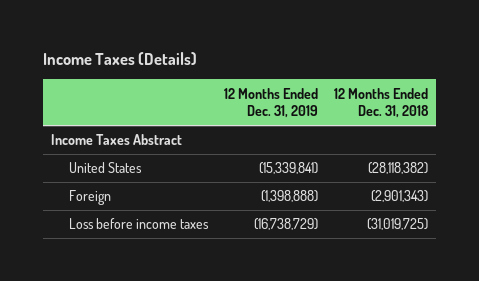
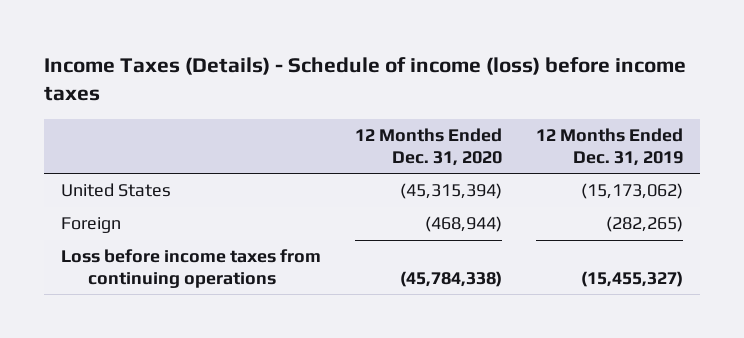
- Income Taxes (Details)
+ Income Taxes (Details) - Schedule of income (loss) before income taxes
- | 12 Months Ended Dec. 31, 2019 | 12 Months Ended Dec. 31, 2018
+ | 12 Months Ended Dec. 31, 2020 | 12 Months Ended Dec. 31, 2019
- Income Taxes Abstract
- United States | (15,339,841) | (28,118,382)
- Foreign | (1,398,888) | (2,901,343)
- Loss before income taxes | (16,738,729) | (31,019,725)
+ United States | (45,315,394) | (15,173,062)
+ Foreign | (468,944) | (282,265)
+ Loss before income taxes from continuing operations | (45,784,338) | (15,455,327)

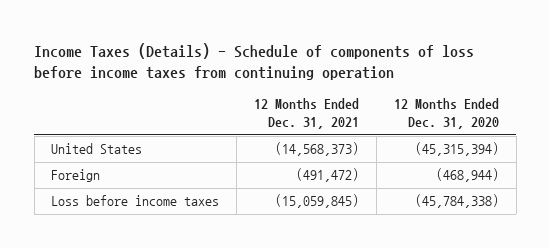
- Income Taxes (Details) - Schedule of income (loss) before income taxes
+ Income Taxes (Details) - Schedule of components of loss before income taxes from continuing operation
- | 12 Months Ended Dec. 31, 2020 | 12 Months Ended Dec. 31, 2019
+ | 12 Months Ended Dec. 31, 2021 | 12 Months Ended Dec. 31, 2020
- Loss before income taxes from continuing operations | (45,784,338) | (15,455,327)
+ Loss before income taxes | (15,059,845) | (45,784,338)

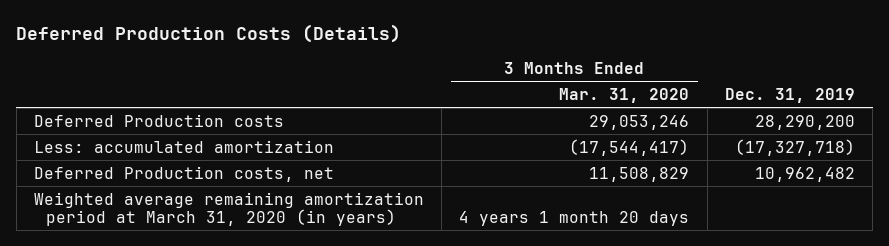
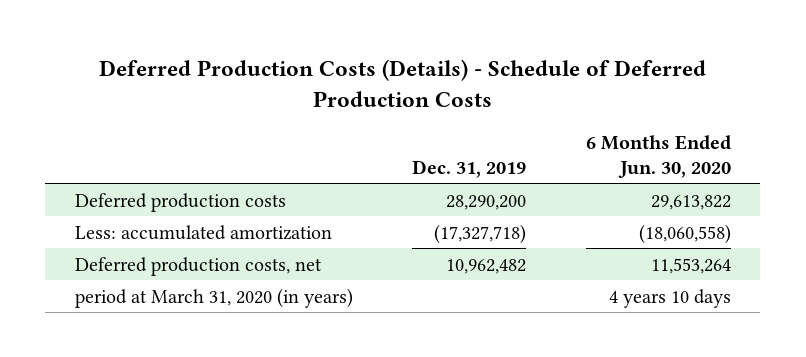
- Deferred Production Costs (Details)
+ Deferred Production Costs (Details) - Schedule of Deferred Production Costs
- | 3 Months Ended Mar. 31, 2020 | Dec. 31, 2019
+ | Dec. 31, 2019 | 6 Months Ended Jun. 30, 2020
- Deferred Production costs | 29,053,246 | 28,290,200
+ Deferred production costs | 28,290,200 | 29,613,822
- Deferred Production costs, net | 11,508,829 | 10,962,482
- Weighted average remaining amortization period at March 31, 2020 (in years) | 4 years 1 month 20 days |
+ Deferred production costs, net | 10,962,482 | 11,553,264
+ period at March 31, 2020 (in years) | | 4 years 10 days

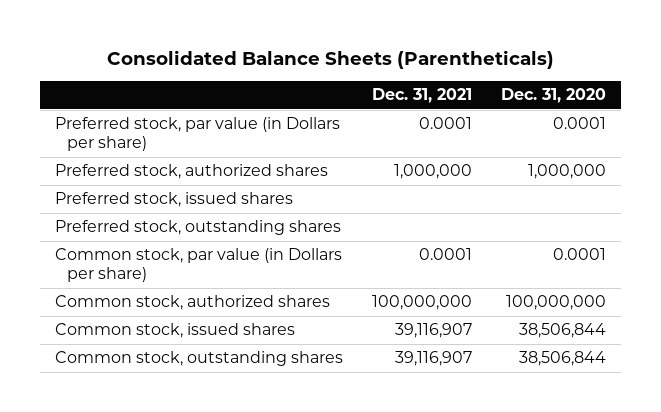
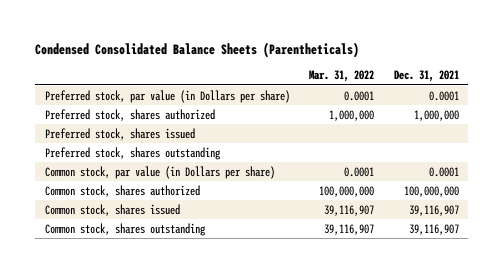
- Consolidated Balance Sheets (Parentheticals)
+ Condensed Consolidated Balance Sheets (Parentheticals)
- | Dec. 31, 2021 | Dec. 31, 2020
+ | Mar. 31, 2022 | Dec. 31, 2021
- Preferred stock, authorized shares | 1,000,000 | 1,000,000
- Preferred stock, issued shares
- Preferred stock, outstanding shares
+ Preferred stock, shares authorized | 1,000,000 | 1,000,000
+ Preferred stock, shares issued
+ Preferred stock, shares outstanding
- Common stock, authorized shares | 100,000,000 | 100,000,000
- Common stock, issued shares | 39,116,907 | 38,506,844
- Common stock, outstanding shares | 39,116,907 | 38,506,844
+ Common stock, shares authorized | 100,000,000 | 100,000,000
+ Common stock, shares issued | 39,116,907 | 39,116,907
+ Common stock, shares outstanding | 39,116,907 | 39,116,907

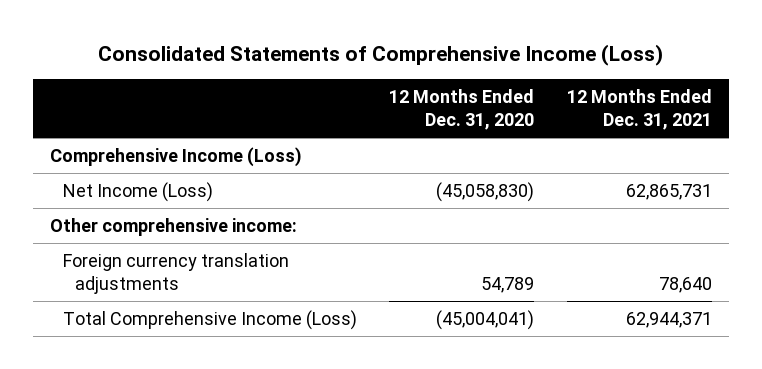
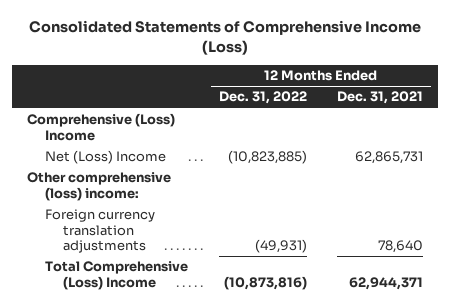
- | 12 Months Ended Dec. 31, 2020 | 12 Months Ended Dec. 31, 2021
+ | 12 Months Ended Dec. 31, 2022 | 12 Months Ended Dec. 31, 2021
- Comprehensive Income (Loss)
- Net Income (Loss) | (45,058,830) | 62,865,731
- Other comprehensive income:
+ Comprehensive (Loss) Income
+ Net (Loss) Income | (10,823,885) | 62,865,731
+ Other comprehensive (loss) income:
- Total Comprehensive Income (Loss) | (45,004,041) | 62,944,371
+ Total Comprehensive (Loss) Income | (10,873,816) | 62,944,371

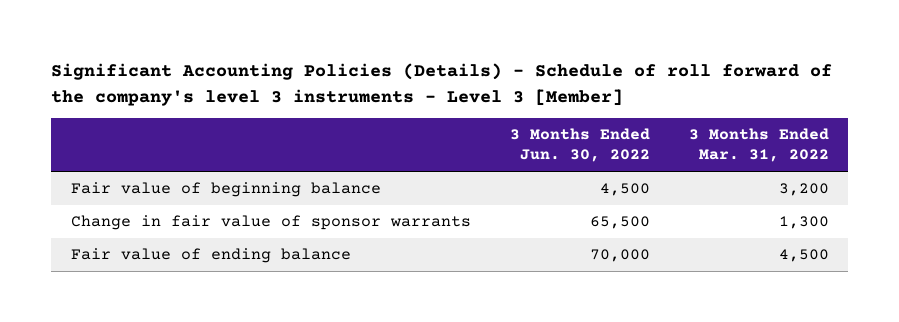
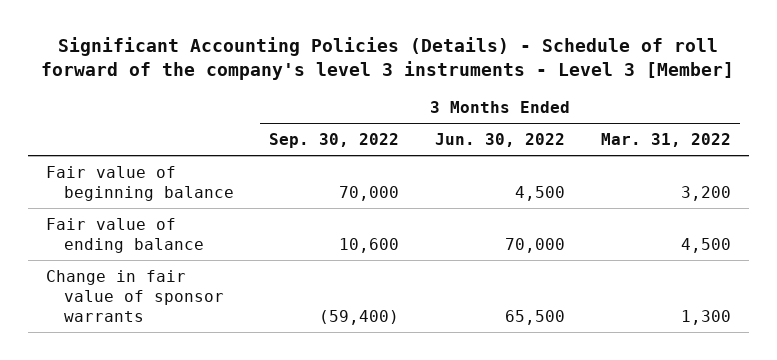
- | 3 Months Ended Jun. 30, 2022 | 3 Months Ended Mar. 31, 2022
+ | 3 Months Ended Sep. 30, 2022 | 3 Months Ended Jun. 30, 2022 | 3 Months Ended Mar. 31, 2022
moved down: Change in fair value of sponsor warrants | (59,400) | 65,500 | 1,300

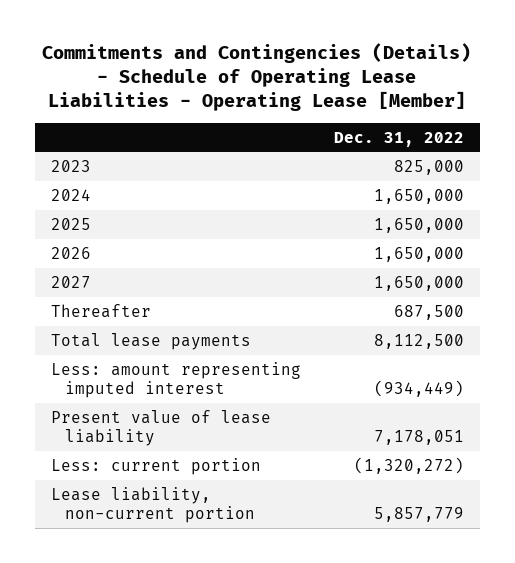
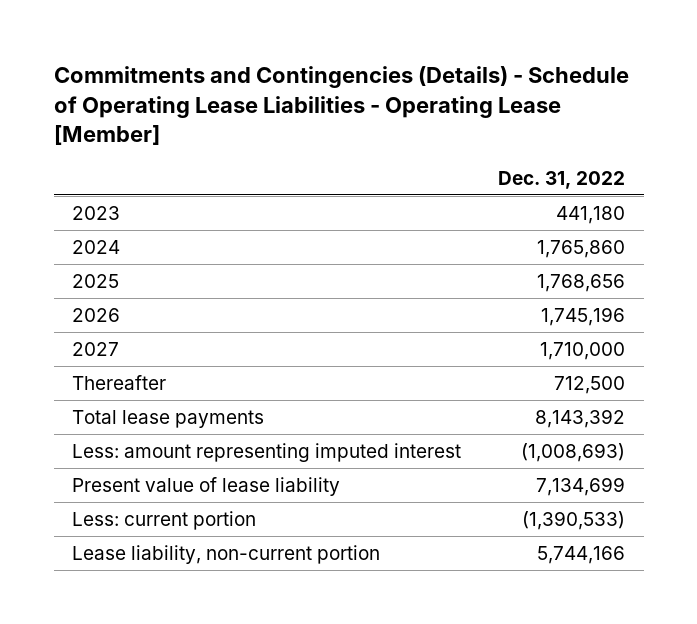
- 2023 | 825,000
- 2024 | 1,650,000
- 2025 | 1,650,000
- 2026 | 1,650,000
- 2027 | 1,650,000
- Thereafter | 687,500
- Total lease payments | 8,112,500
- Less: amount representing imputed interest | (934,449)
- Present value of lease liability | 7,178,051
- Less: current portion | (1,320,272)
- Lease liability, non-current portion | 5,857,779
+ 2023 | 441,180
+ 2024 | 1,765,860
+ 2025 | 1,768,656
+ 2026 | 1,745,196
+ 2027 | 1,710,000
+ Thereafter | 712,500
+ Total lease payments | 8,143,392
+ Less: amount representing imputed interest | (1,008,693)
+ Present value of lease liability | 7,134,699
+ Less: current portion | (1,390,533)
+ Lease liability, non-current portion | 5,744,166

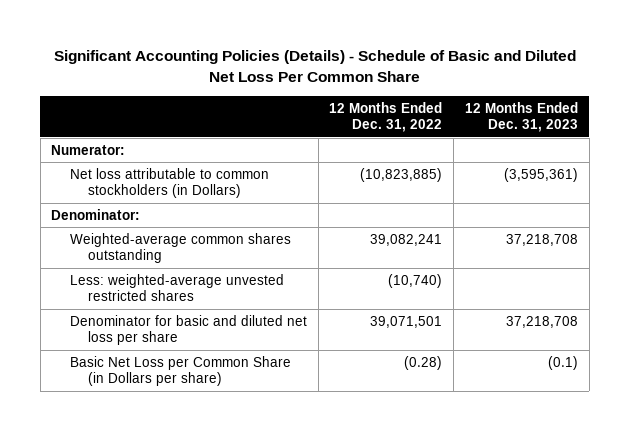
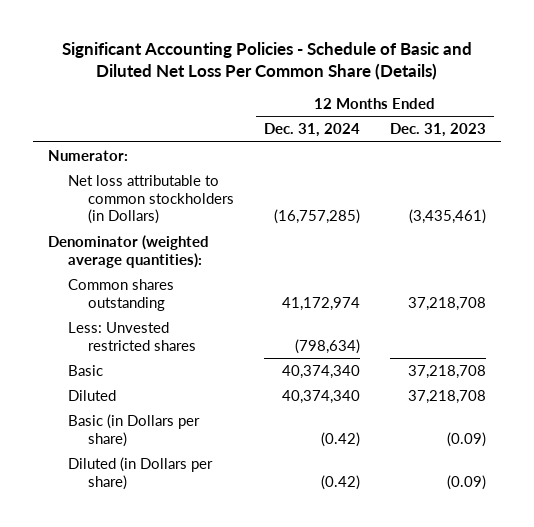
- Significant Accounting Policies (Details) - Schedule of Basic and Diluted Net Loss Per Common Share
+ Significant Accounting Policies - Schedule of Basic and Diluted Net Loss Per Common Share (Details)
- | 12 Months Ended Dec. 31, 2022 | 12 Months Ended Dec. 31, 2023
+ | 12 Months Ended Dec. 31, 2024 | 12 Months Ended Dec. 31, 2023
- Net loss attributable to common stockholders (in Dollars) | (10,823,885) | (3,595,361)
- Denominator:
- Weighted-average common shares outstanding | 39,082,241 | 37,218,708
- Less: weighted-average unvested restricted shares | (10,740) |
- Denominator for basic and diluted net loss per share | 39,071,501 | 37,218,708
- Basic Net Loss per Common Share (in Dollars per share) | (0.28) | (0.1)
+ Net loss attributable to common stockholders (in Dollars) | (16,757,285) | (3,435,461)
+ Denominator (weighted average quantities):
+ Common shares outstanding | 41,172,974 | 37,218,708
+ Less: Unvested restricted shares | (798,634) |
+ Basic | 40,374,340 | 37,218,708
+ Diluted | 40,374,340 | 37,218,708
+ Basic (in Dollars per share) | (0.42) | (0.09)
+ Diluted (in Dollars per share) | (0.42) | (0.09)

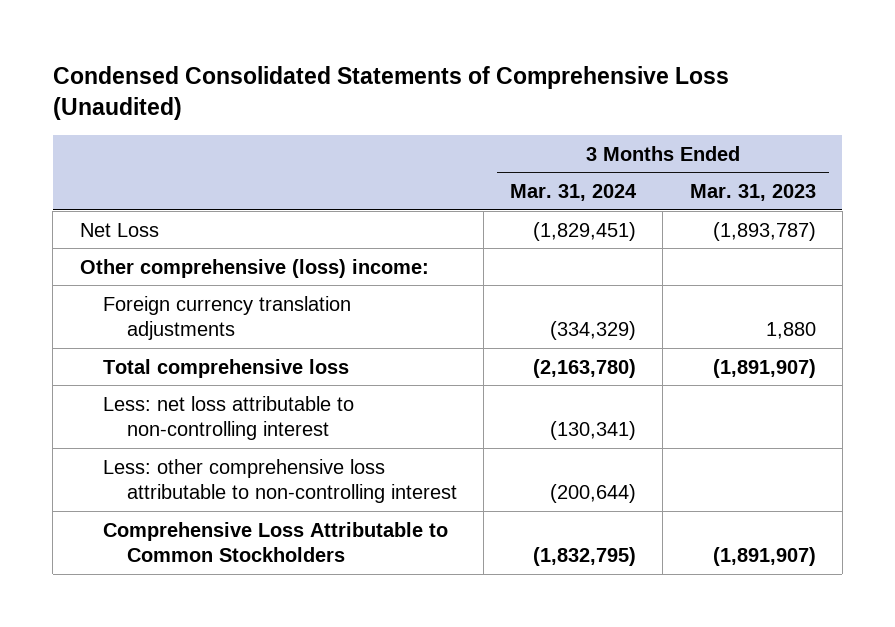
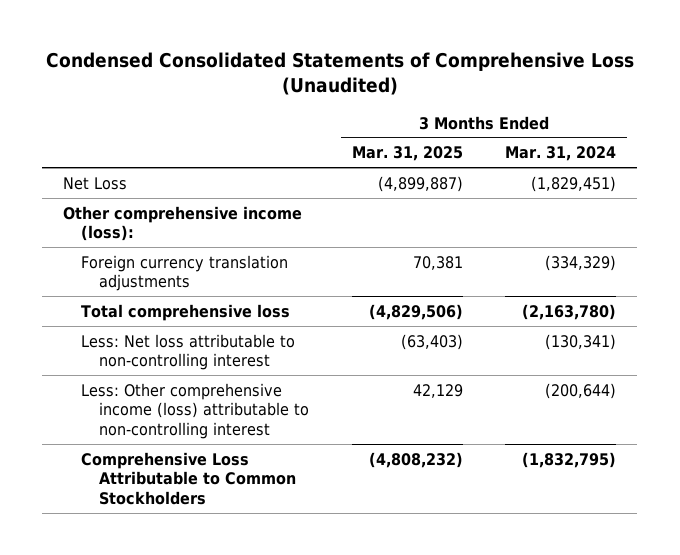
- | 3 Months Ended Mar. 31, 2024 | 3 Months Ended Mar. 31, 2023
+ | 3 Months Ended Mar. 31, 2025 | 3 Months Ended Mar. 31, 2024
- Other comprehensive (loss) income:
+ Other comprehensive income (loss):
- Less: net loss attributable to non-controlling interest | (130,341) |
- Less: other comprehensive loss attributable to non-controlling interest | (200,644) |
+ Less: Net loss attributable to non-controlling interest | (63,403) | (130,341)
+ Less: Other comprehensive income (loss) attributable to non-controlling interest | 42,129 | (200,644)

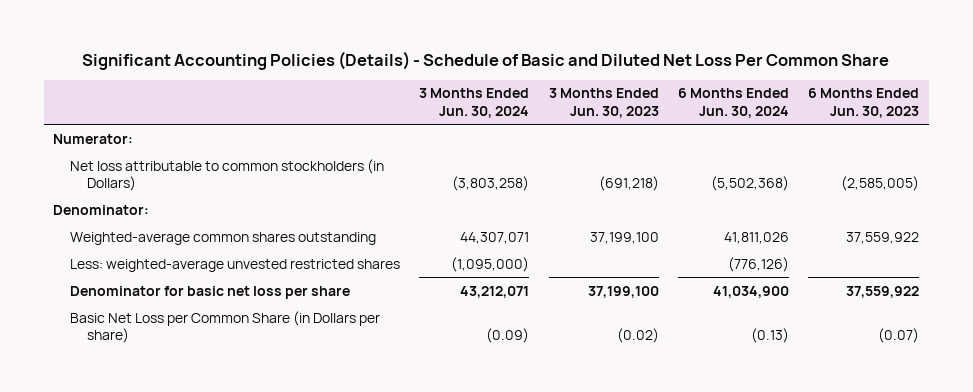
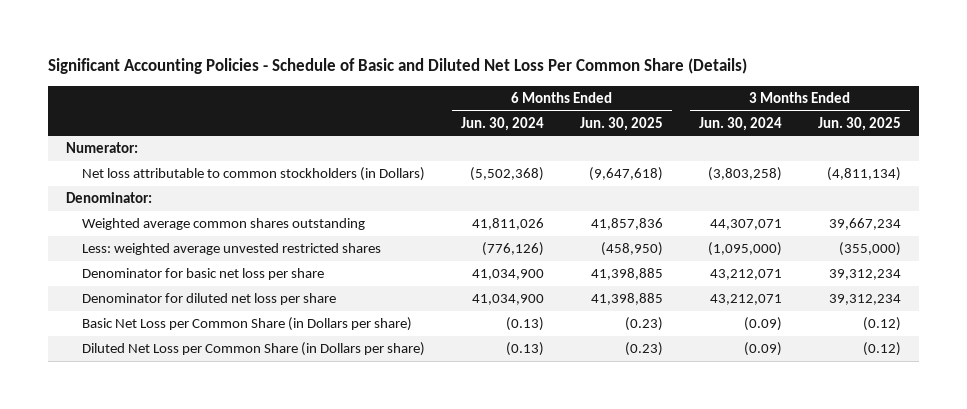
- Significant Accounting Policies (Details) - Schedule of Basic and Diluted Net Loss Per Common Share
+ Significant Accounting Policies - Schedule of Basic and Diluted Net Loss Per Common Share (Details)
- | 3 Months Ended Jun. 30, 2024 | 3 Months Ended Jun. 30, 2023 | 6 Months Ended Jun. 30, 2024 | 6 Months Ended Jun. 30, 2023
+ | 6 Months Ended Jun. 30, 2024 | 6 Months Ended Jun. 30, 2025 | 3 Months Ended Jun. 30, 2024 | 3 Months Ended Jun. 30, 2025
- Weighted-average common shares outstanding | 44,307,071 | 37,199,100 | 41,811,026 | 37,559,922
- Less: weighted-average unvested restricted shares | (1,095,000) | | (776,126) |
+ Weighted average common shares outstanding | 41,811,026 | 41,857,836 | 44,307,071 | 39,667,234
+ Less: weighted average unvested restricted shares | (776,126) | (458,950) | (1,095,000) | (355,000)
+ Denominator for diluted net loss per share | 41,034,900 | 41,398,885 | 43,212,071 | 39,312,234
+ Diluted Net Loss per Common Share (in Dollars per share) | (0.13) | (0.23) | (0.09) | (0.12)

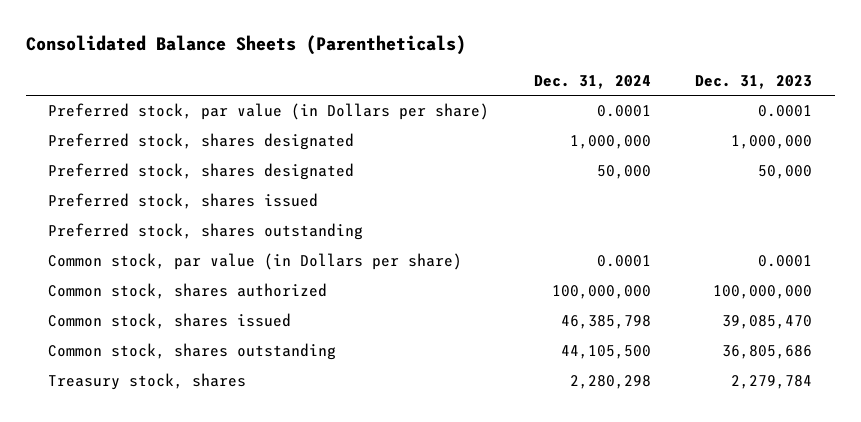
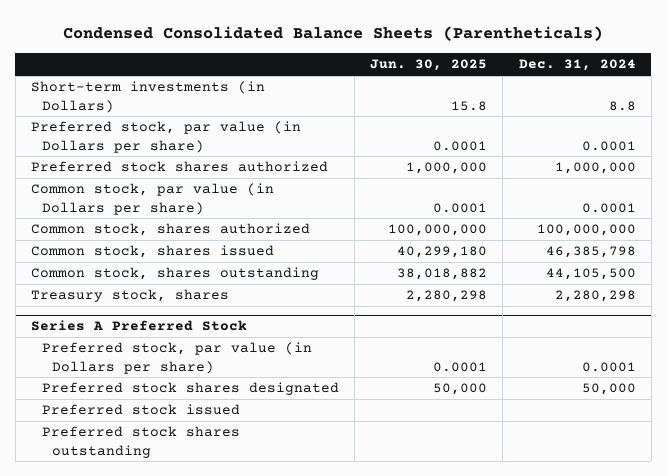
- Consolidated Balance Sheets (Parentheticals)
+ Condensed Consolidated Balance Sheets (Parentheticals)
- | Dec. 31, 2024 | Dec. 31, 2023
+ | Jun. 30, 2025 | Dec. 31, 2024
+ Short-term investments (in Dollars) | 15.8 | 8.8
- Preferred stock, shares designated | 1,000,000 | 1,000,000
- Preferred stock, shares designated | 50,000 | 50,000
- Preferred stock, shares issued
- Preferred stock, shares outstanding
+ Preferred stock shares authorized | 1,000,000 | 1,000,000
+ Series A Preferred Stock
+ Preferred stock, par value (in Dollars per share) | 0.0001 | 0.0001
+ Preferred stock shares designated | 50,000 | 50,000
+ Preferred stock issued
+ Preferred stock shares outstanding

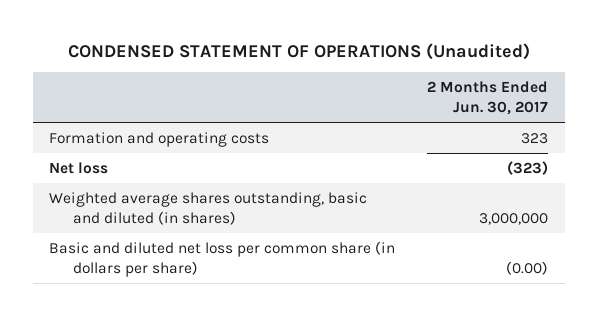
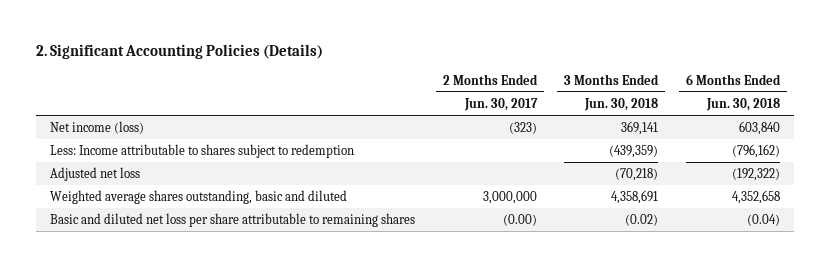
- CONDENSED STATEMENT OF OPERATIONS (Unaudited)
+ 2. Significant Accounting Policies (Details)
- | 2 Months Ended Jun. 30, 2017
+ | 2 Months Ended Jun. 30, 2017 | 3 Months Ended Jun. 30, 2018 | 6 Months Ended Jun. 30, 2018
- Formation and operating costs | 323
- Net loss | (323)
- Weighted average shares outstanding, basic and diluted (in shares) | 3,000,000
- Basic and diluted net loss per common share (in dollars per share) | (0.00)
+ Net income (loss) | (323) | 369,141 | 603,840
+ Less: Income attributable to shares subject to redemption | | (439,359) | (796,162)
+ Adjusted net loss | | (70,218) | (192,322)
+ Weighted average shares outstanding, basic and diluted | 3,000,000 | 4,358,691 | 4,352,658
+ Basic and diluted net loss per share attributable to remaining shares | (0.00) | (0.02) | (0.04)

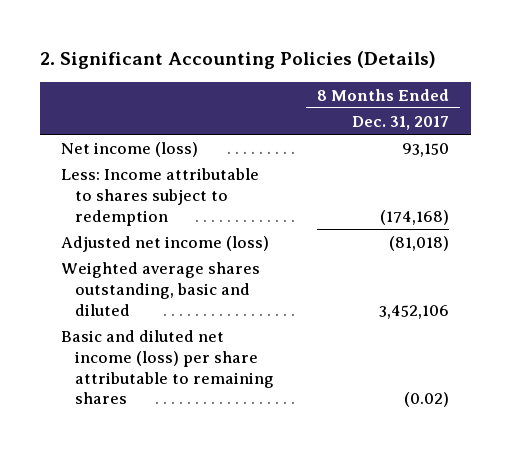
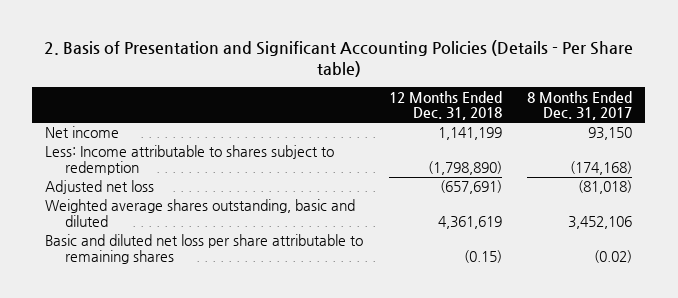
- 2. Significant Accounting Policies (Details)
+ 2. Basis of Presentation and Significant Accounting Policies (Details - Per Share table)
- | 8 Months Ended Dec. 31, 2017
+ | 12 Months Ended Dec. 31, 2018 | 8 Months Ended Dec. 31, 2017
- Net income (loss) | 93,150
+ Net income | 1,141,199 | 93,150
- Adjusted net income (loss) | (81,018)
+ Adjusted net loss | (657,691) | (81,018)
- Basic and diluted net income (loss) per share attributable to remaining shares | (0.02)
+ Basic and diluted net loss per share attributable to remaining shares | (0.15) | (0.02)

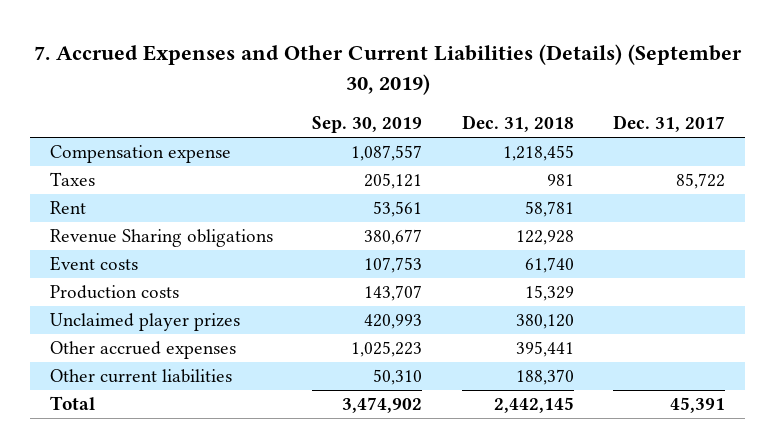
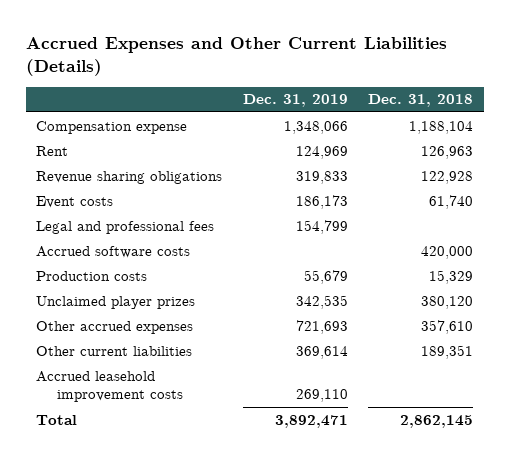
- 7. Accrued Expenses and Other Current Liabilities (Details) (September 30, 2019)
+ Accrued Expenses and Other Current Liabilities (Details)
- | Sep. 30, 2019 | Dec. 31, 2018 | Dec. 31, 2017
+ | Dec. 31, 2019 | Dec. 31, 2018
- Compensation expense | 1,087,557 | 1,218,455 |
- Taxes | 205,121 | 981 | 85,722
- Rent | 53,561 | 58,781 |
- Revenue Sharing obligations | 380,677 | 122,928 |
+ Compensation expense | 1,348,066 | 1,188,104
+ Rent | 124,969 | 126,963
+ Revenue sharing obligations | 319,833 | 122,928
+ Legal and professional fees | 154,799 |
+ Accrued software costs | | 420,000
- Other accrued expenses | 1,025,223 | 395,441 |
- Other current liabilities | 50,310 | 188,370 |
- Total | 3,474,902 | 2,442,145 | 45,391
+ Other accrued expenses | 721,693 | 357,610
+ Other current liabilities | 369,614 | 189,351
+ Accrued leasehold improvement costs | 269,110 |
+ Total | 3,892,471 | 2,862,145

